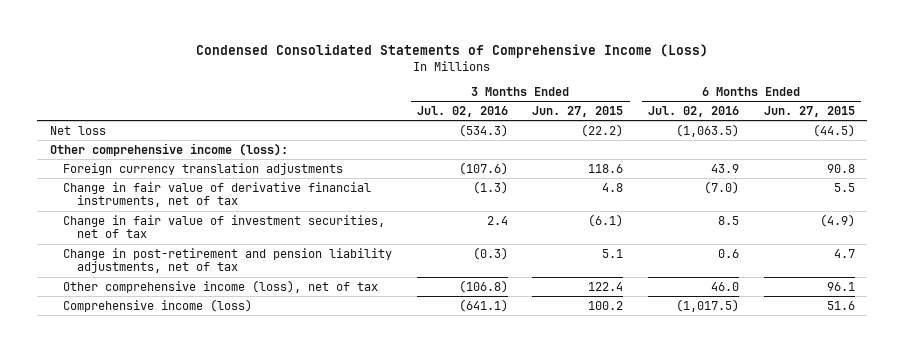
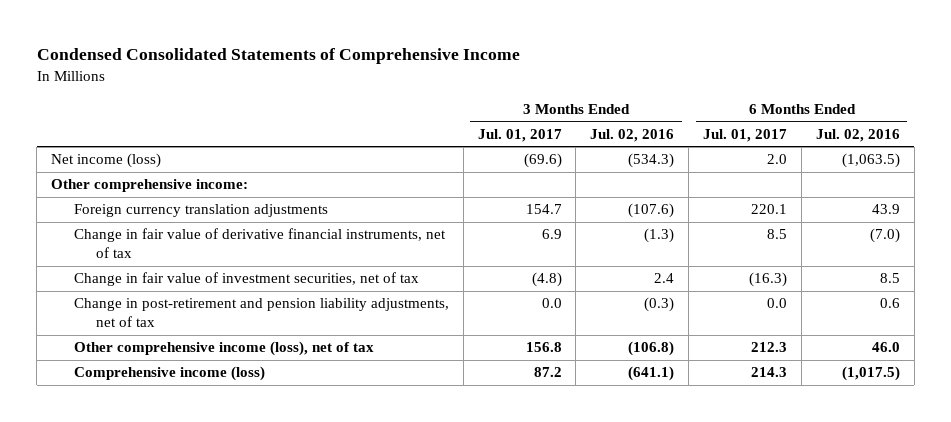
- Condensed Consolidated Statements of Comprehensive Income (Loss)
+ Condensed Consolidated Statements of Comprehensive Income
- | 3 Months Ended Jul. 02, 2016 | 3 Months Ended Jun. 27, 2015 | 6 Months Ended Jul. 02, 2016 | 6 Months Ended Jun. 27, 2015
+ | 3 Months Ended Jul. 01, 2017 | 3 Months Ended Jul. 02, 2016 | 6 Months Ended Jul. 01, 2017 | 6 Months Ended Jul. 02, 2016
- Net loss | (534.3) | (22.2) | (1,063.5) | (44.5)
- Other comprehensive income (loss):
+ Net income (loss) | (69.6) | (534.3) | 2.0 | (1,063.5)
+ Other comprehensive income:

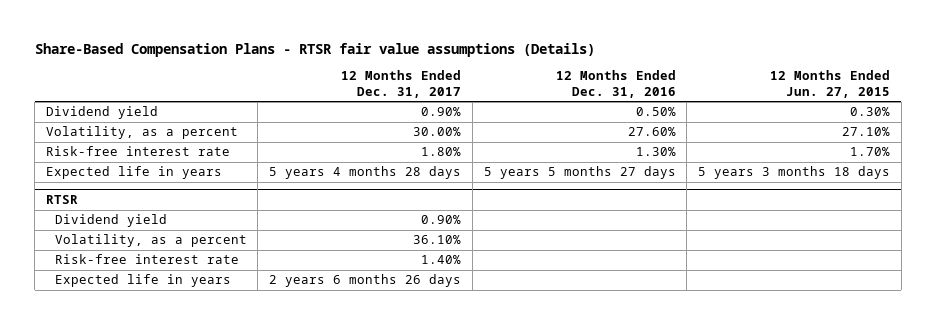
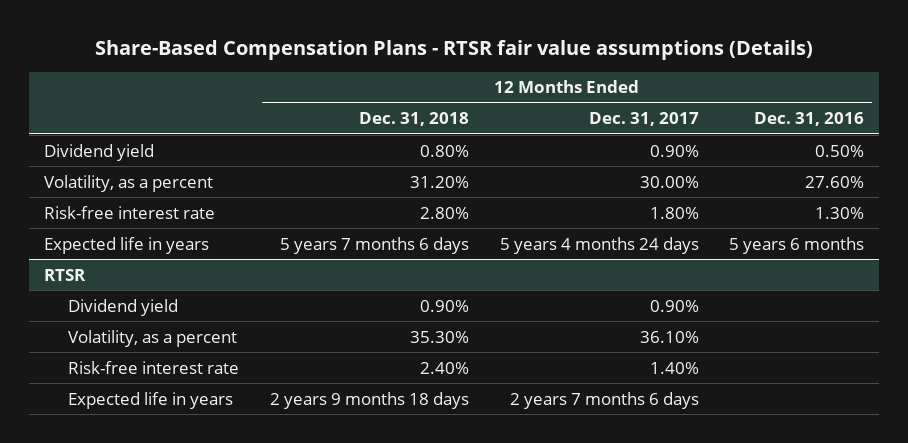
- | 12 Months Ended Dec. 31, 2017 | 12 Months Ended Dec. 31, 2016 | 12 Months Ended Jun. 27, 2015
+ | 12 Months Ended Dec. 31, 2018 | 12 Months Ended Dec. 31, 2017 | 12 Months Ended Dec. 31, 2016
- Expected life in years | 5 years 4 months 28 days | 5 years 5 months 27 days | 5 years 3 months 18 days
+ Expected life in years | 5 years 7 months 6 days | 5 years 4 months 24 days | 5 years 6 months
@ RTSR
- Expected life in years | 2 years 6 months 26 days | |
+ Expected life in years | 2 years 9 months 18 days | 2 years 7 months 6 days |

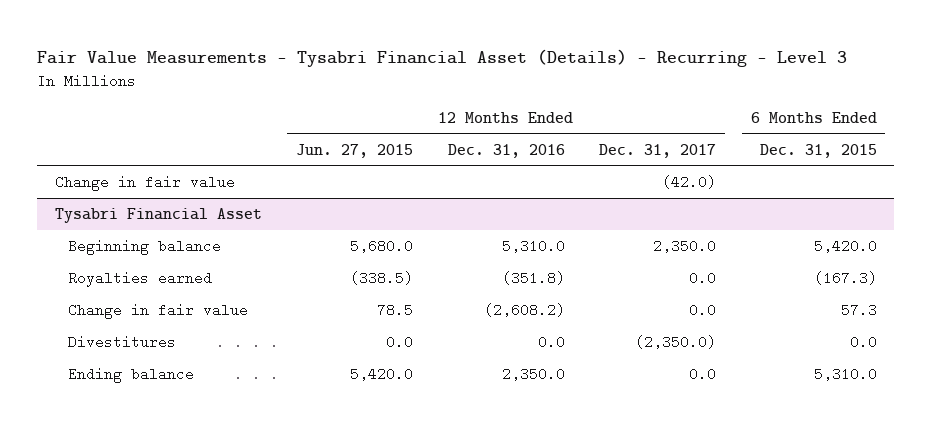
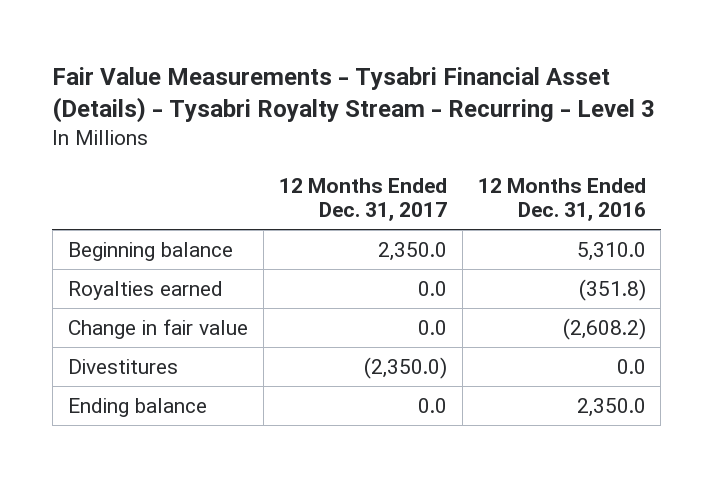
- Fair Value Measurements - Tysabri Financial Asset (Details) - Recurring - Level 3
+ Fair Value Measurements - Tysabri Financial Asset (Details) - Tysabri Royalty Stream - Recurring - Level 3
- | 12 Months Ended Jun. 27, 2015 | 12 Months Ended Dec. 31, 2016 | 12 Months Ended Dec. 31, 2017 | 6 Months Ended Dec. 31, 2015
+ | 12 Months Ended Dec. 31, 2017 | 12 Months Ended Dec. 31, 2016
- Change in fair value | | | (42.0) |
- Tysabri Financial Asset

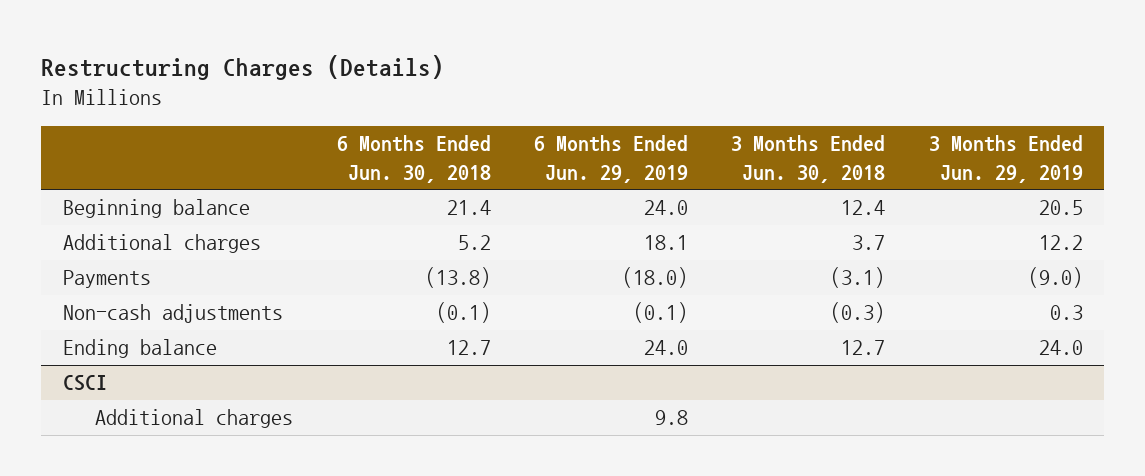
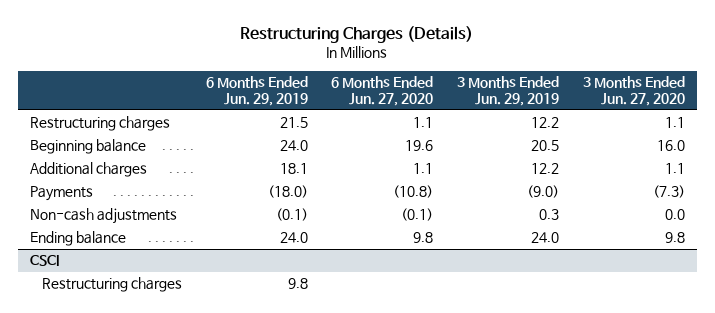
- | 6 Months Ended Jun. 30, 2018 | 6 Months Ended Jun. 29, 2019 | 3 Months Ended Jun. 30, 2018 | 3 Months Ended Jun. 29, 2019
+ | 6 Months Ended Jun. 29, 2019 | 6 Months Ended Jun. 27, 2020 | 3 Months Ended Jun. 29, 2019 | 3 Months Ended Jun. 27, 2020
+ Restructuring charges | 21.5 | 1.1 | 12.2 | 1.1
@ CSCI
- Additional charges | | 9.8 | |
+ Restructuring charges | 9.8 | | |

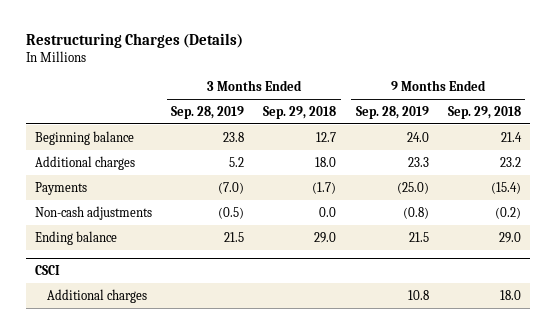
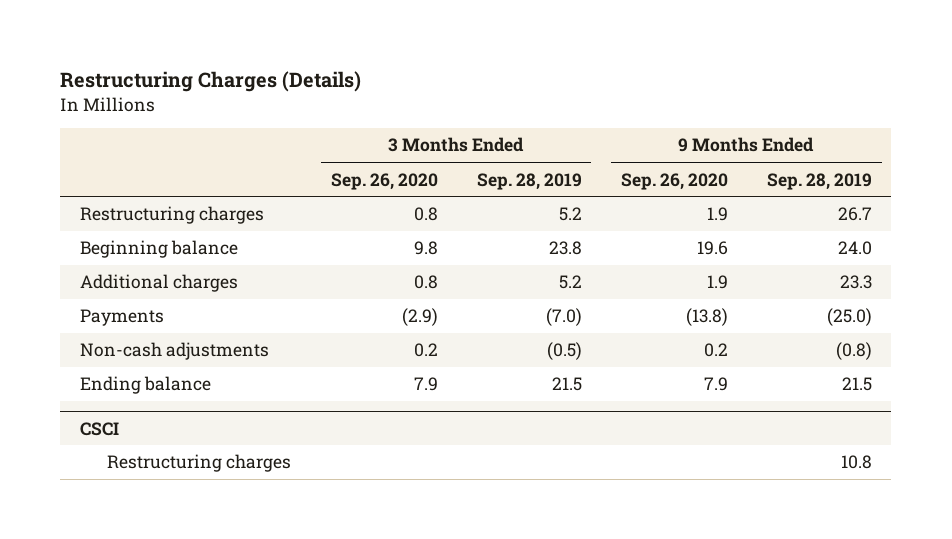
- | 3 Months Ended Sep. 28, 2019 | 3 Months Ended Sep. 29, 2018 | 9 Months Ended Sep. 28, 2019 | 9 Months Ended Sep. 29, 2018
+ | 3 Months Ended Sep. 26, 2020 | 3 Months Ended Sep. 28, 2019 | 9 Months Ended Sep. 26, 2020 | 9 Months Ended Sep. 28, 2019
+ Restructuring charges | 0.8 | 5.2 | 1.9 | 26.7
@ CSCI
- Additional charges | | | 10.8 | 18.0
+ Restructuring charges | | | | 10.8

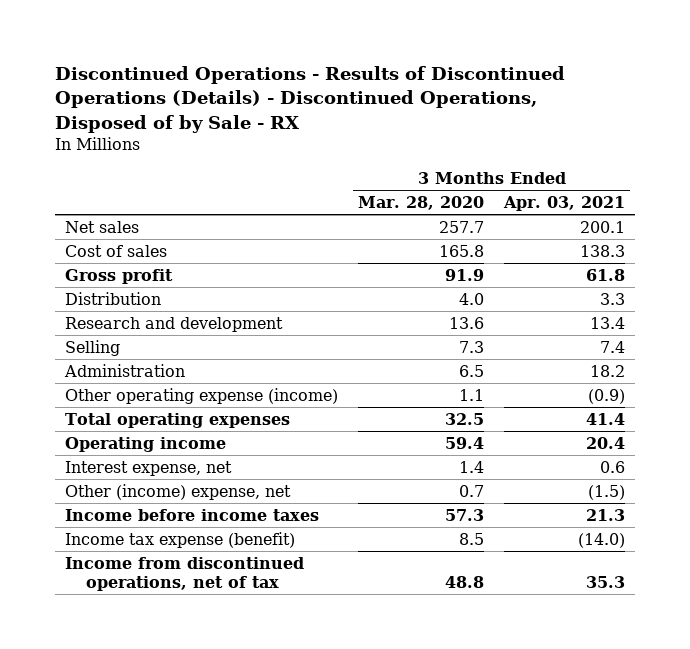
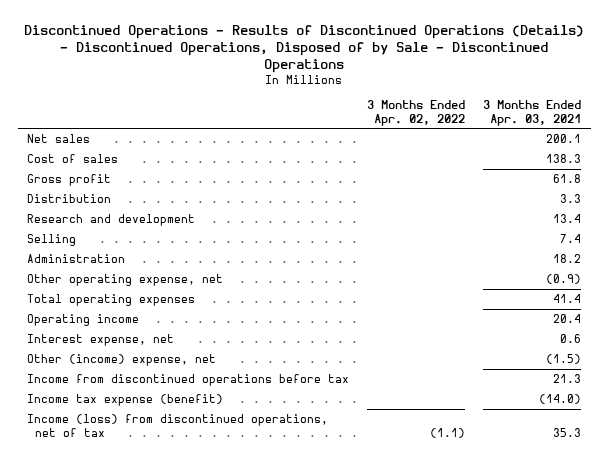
- Discontinued Operations - Results of Discontinued Operations (Details) - Discontinued Operations, Disposed of by Sale - RX
+ Discontinued Operations - Results of Discontinued Operations (Details) - Discontinued Operations, Disposed of by Sale - Discontinued Operations
- | 3 Months Ended Mar. 28, 2020 | 3 Months Ended Apr. 03, 2021
+ | 3 Months Ended Apr. 02, 2022 | 3 Months Ended Apr. 03, 2021
- Other operating expense (income) | 1.1 | (0.9)
+ Other operating expense, net | | (0.9)
- Income before income taxes | 57.3 | 21.3
+ Income from discontinued operations before tax | | 21.3
- Income from discontinued operations, net of tax | 48.8 | 35.3
+ Income (loss) from discontinued operations, net of tax | (1.1) | 35.3

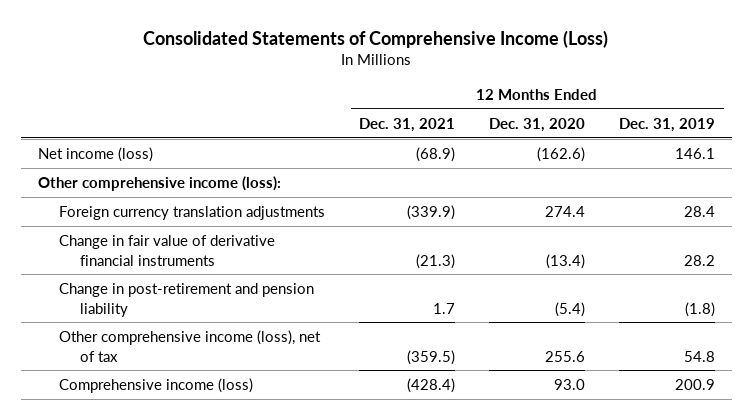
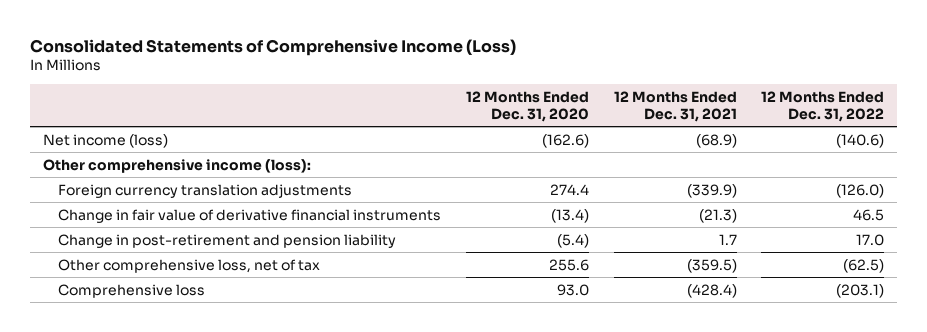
- | 12 Months Ended Dec. 31, 2021 | 12 Months Ended Dec. 31, 2020 | 12 Months Ended Dec. 31, 2019
+ | 12 Months Ended Dec. 31, 2020 | 12 Months Ended Dec. 31, 2021 | 12 Months Ended Dec. 31, 2022
- Other comprehensive income (loss), net of tax | (359.5) | 255.6 | 54.8
- Comprehensive income (loss) | (428.4) | 93.0 | 200.9
+ Other comprehensive loss, net of tax | 255.6 | (359.5) | (62.5)
+ Comprehensive loss | 93.0 | (428.4) | (203.1)

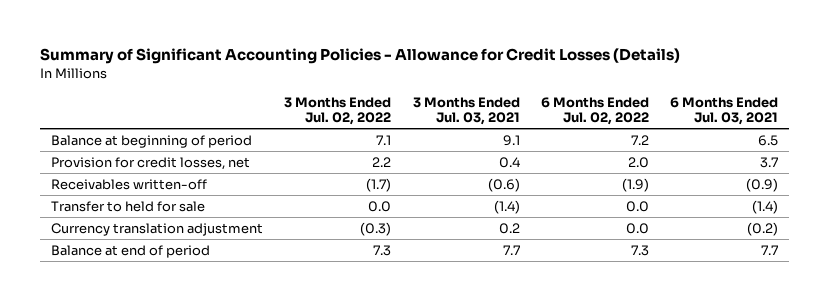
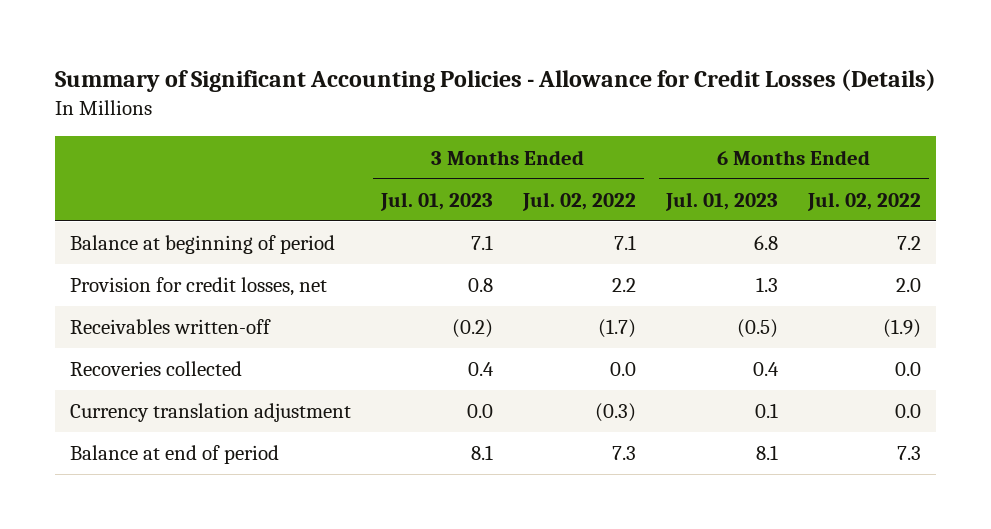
- | 3 Months Ended Jul. 02, 2022 | 3 Months Ended Jul. 03, 2021 | 6 Months Ended Jul. 02, 2022 | 6 Months Ended Jul. 03, 2021
+ | 3 Months Ended Jul. 01, 2023 | 3 Months Ended Jul. 02, 2022 | 6 Months Ended Jul. 01, 2023 | 6 Months Ended Jul. 02, 2022
- Transfer to held for sale | 0.0 | (1.4) | 0.0 | (1.4)
+ Recoveries collected | 0.4 | 0.0 | 0.4 | 0.0

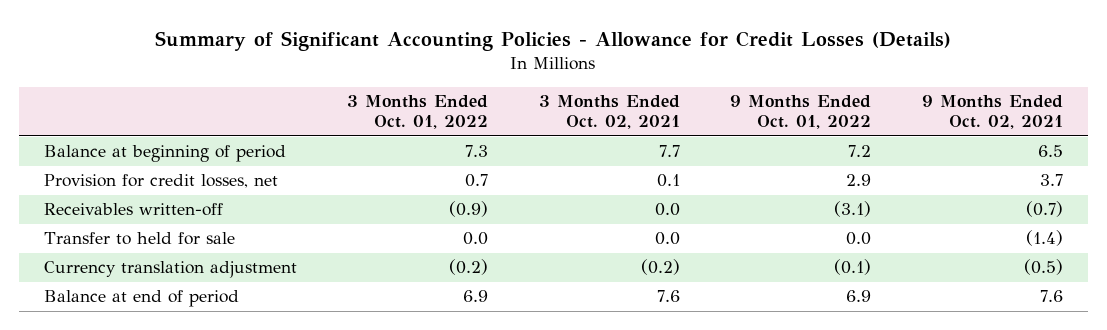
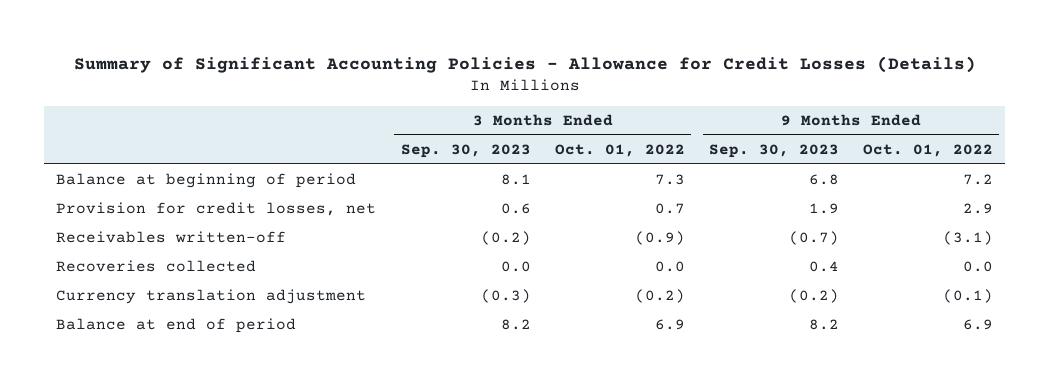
- | 3 Months Ended Oct. 01, 2022 | 3 Months Ended Oct. 02, 2021 | 9 Months Ended Oct. 01, 2022 | 9 Months Ended Oct. 02, 2021
+ | 3 Months Ended Sep. 30, 2023 | 3 Months Ended Oct. 01, 2022 | 9 Months Ended Sep. 30, 2023 | 9 Months Ended Oct. 01, 2022
- Transfer to held for sale | 0.0 | 0.0 | 0.0 | (1.4)
+ Recoveries collected | 0.0 | 0.0 | 0.4 | 0.0

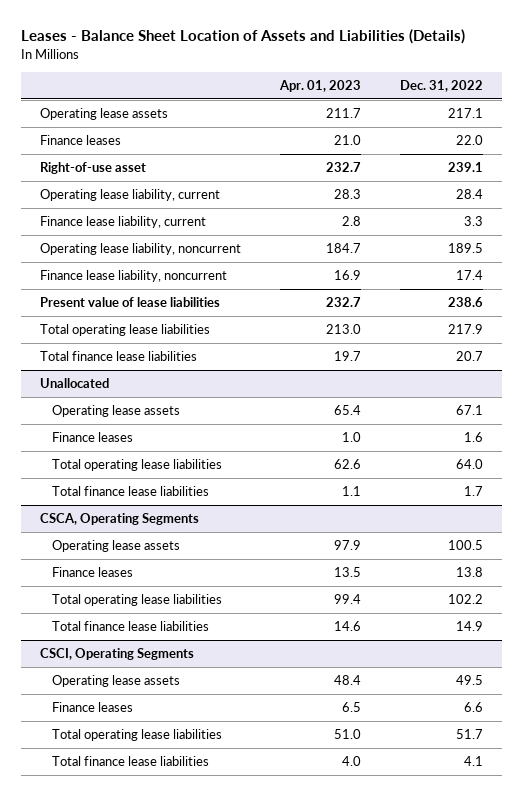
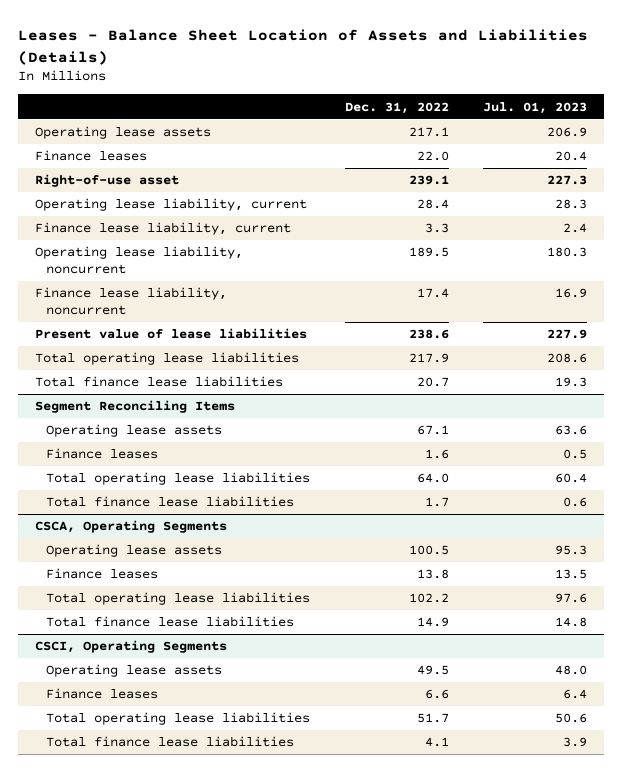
- | Apr. 01, 2023 | Dec. 31, 2022
+ | Dec. 31, 2022 | Jul. 01, 2023
- Unallocated
+ Segment Reconciling Items

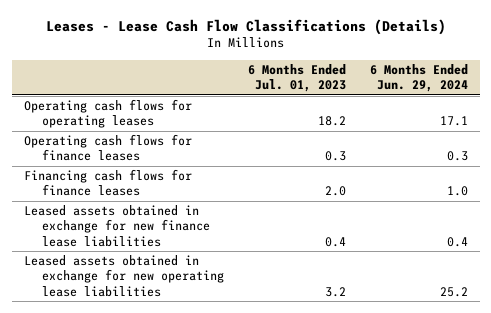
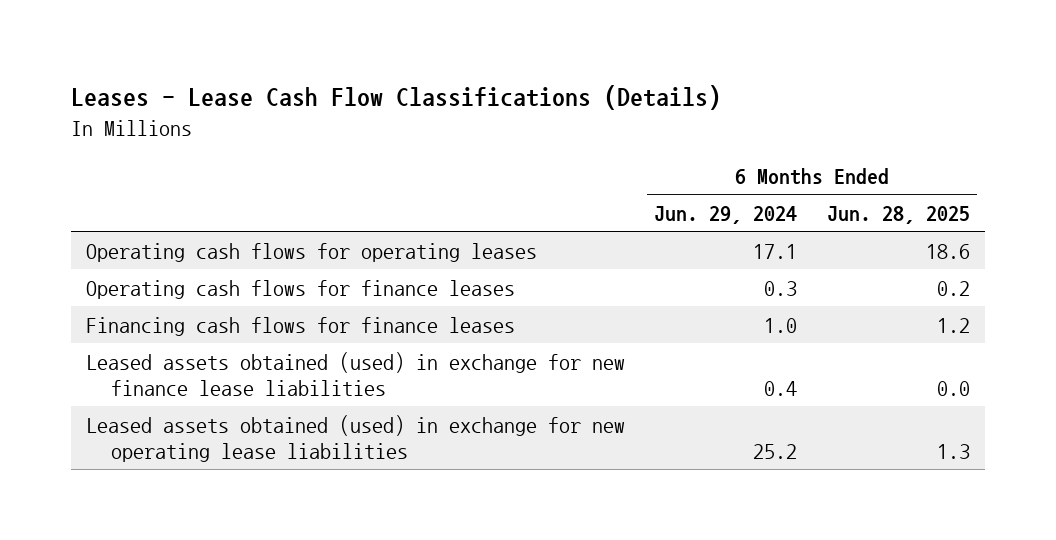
- | 6 Months Ended Jul. 01, 2023 | 6 Months Ended Jun. 29, 2024
+ | 6 Months Ended Jun. 29, 2024 | 6 Months Ended Jun. 28, 2025
- Leased assets obtained in exchange for new finance lease liabilities | 0.4 | 0.4
- Leased assets obtained in exchange for new operating lease liabilities | 3.2 | 25.2
+ Leased assets obtained (used) in exchange for new finance lease liabilities | 0.4 | 0.0
+ Leased assets obtained (used) in exchange for new operating lease liabilities | 25.2 | 1.3

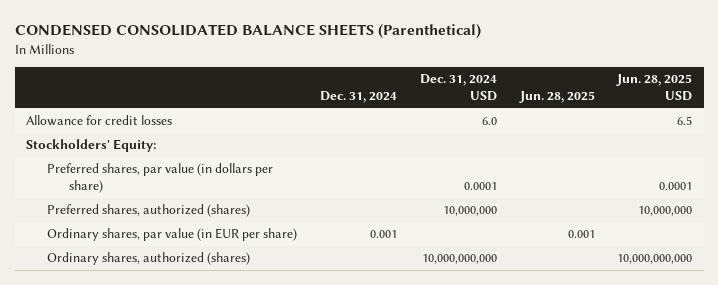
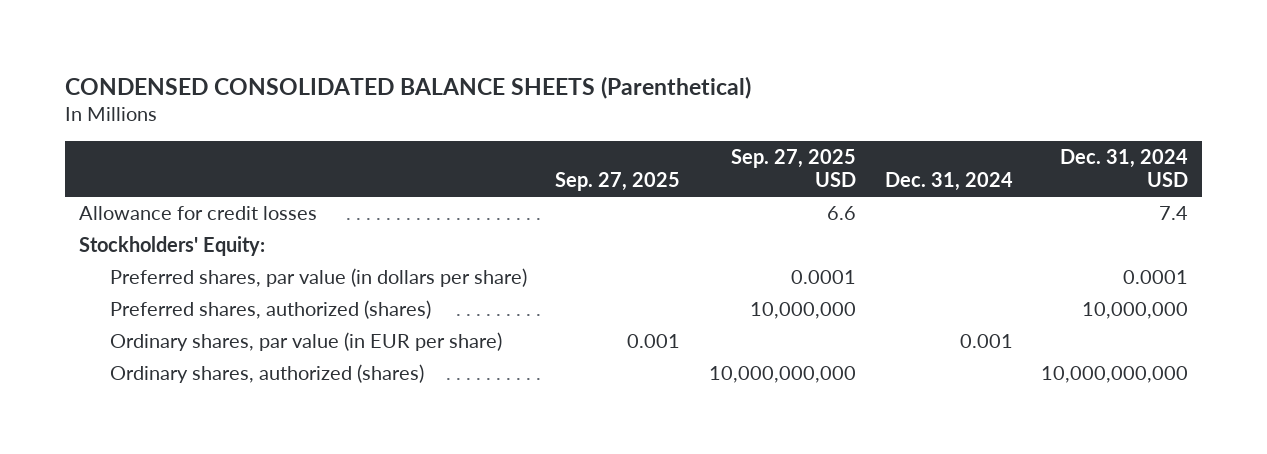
- | Dec. 31, 2024 | Dec. 31, 2024 USD | Jun. 28, 2025 | Jun. 28, 2025 USD
+ | Sep. 27, 2025 | Sep. 27, 2025 USD | Dec. 31, 2024 | Dec. 31, 2024 USD
- Allowance for credit losses | | 6.0 | | 6.5
+ Allowance for credit losses | | 6.6 | | 7.4

